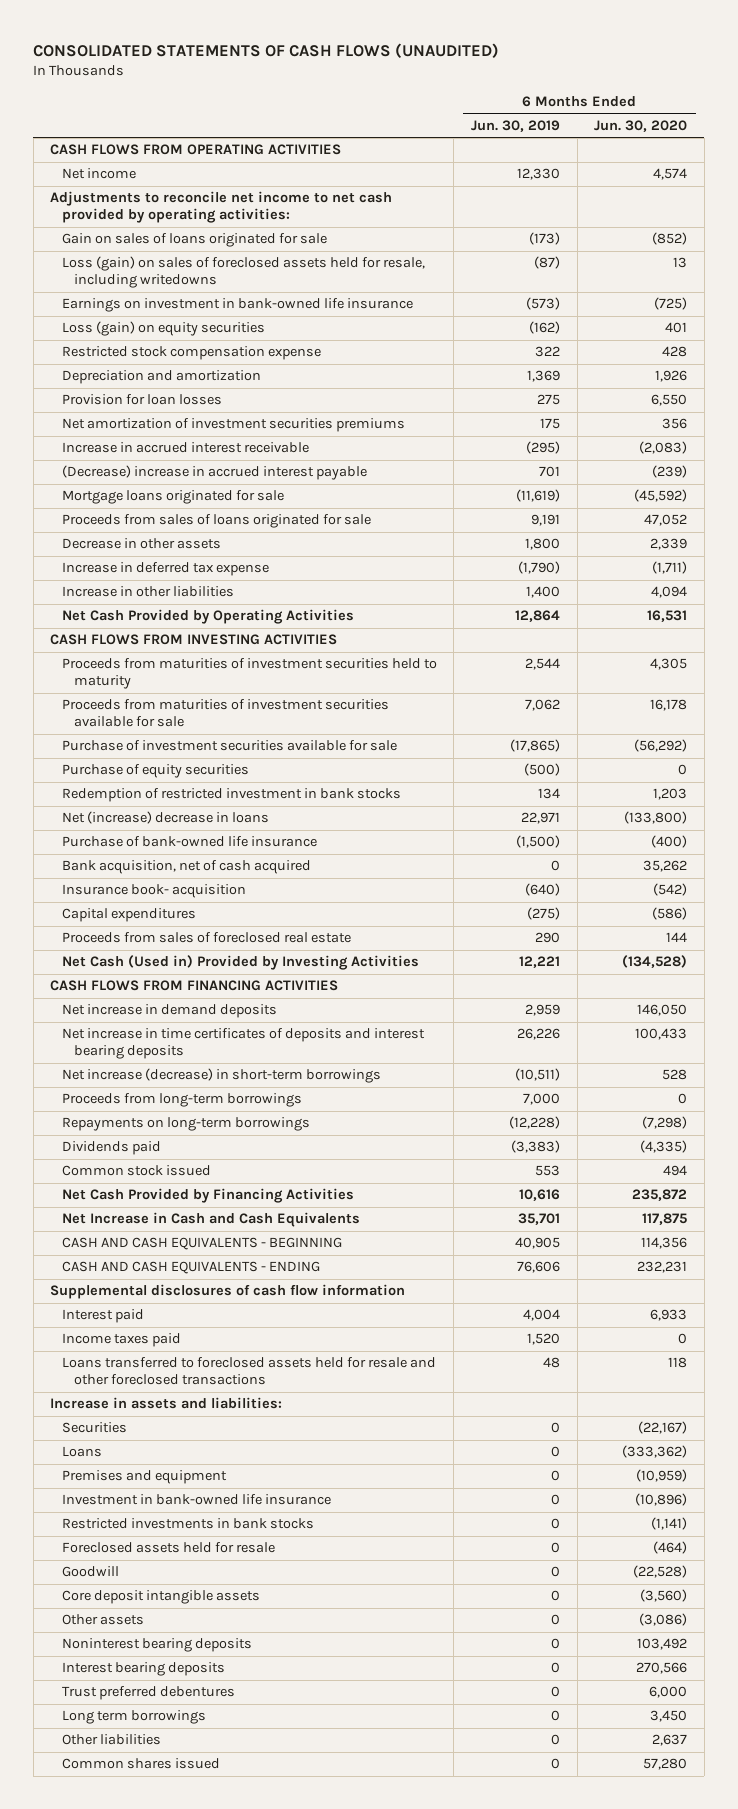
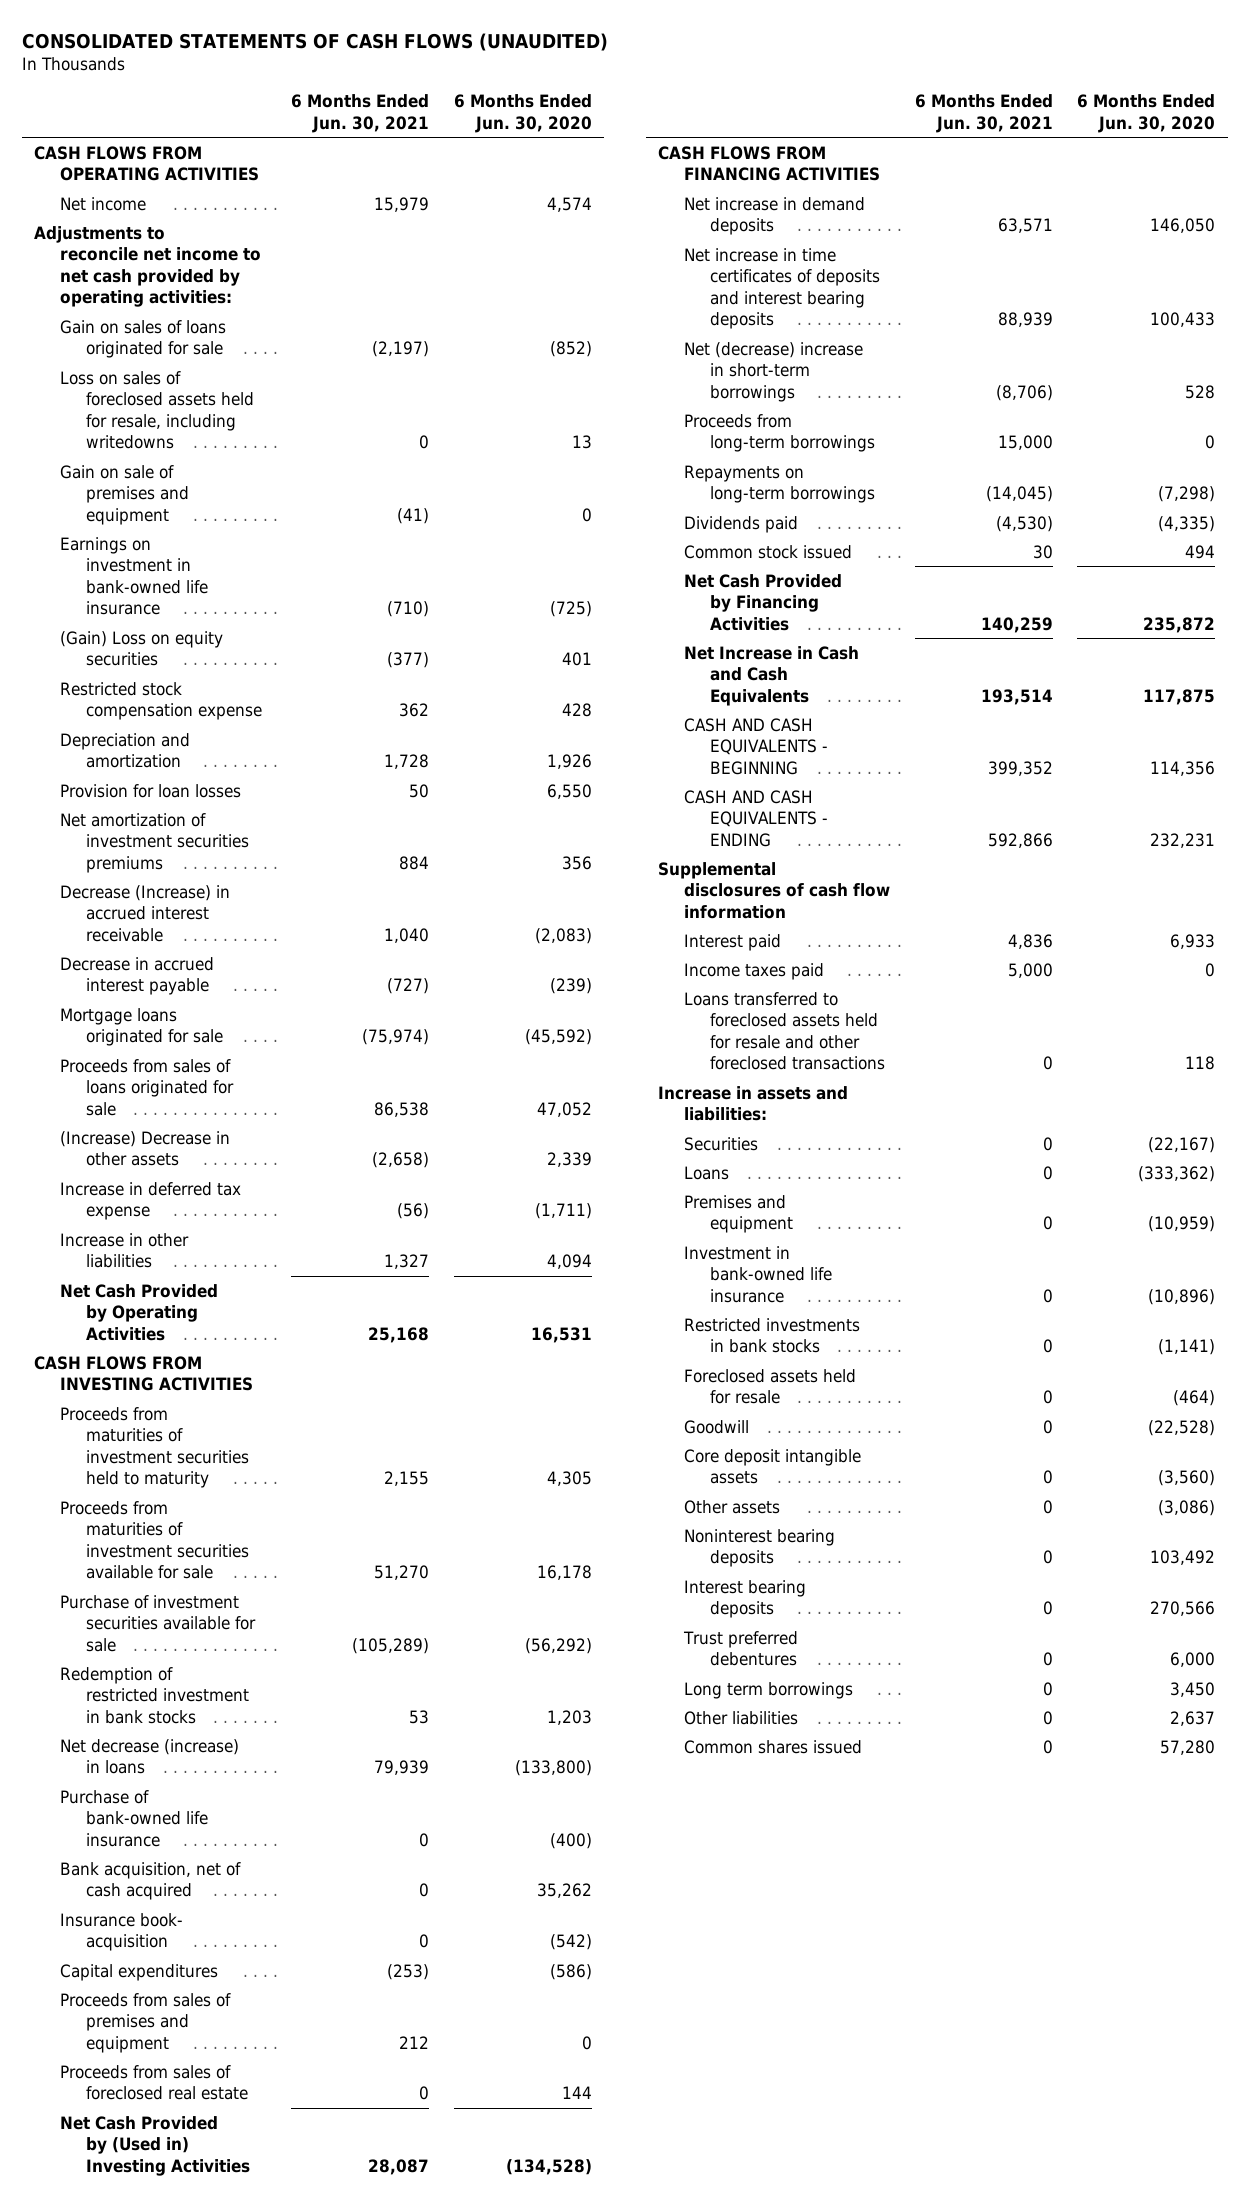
- | 6 Months Ended Jun. 30, 2019 | 6 Months Ended Jun. 30, 2020
+ | 6 Months Ended Jun. 30, 2021 | 6 Months Ended Jun. 30, 2020
- Loss (gain) on sales of foreclosed assets held for resale, including writedowns | (87) | 13
+ Loss on sales of foreclosed assets held for resale, including writedowns | 0 | 13
+ Gain on sale of premises and equipment | (41) | 0
- Loss (gain) on equity securities | (162) | 401
+ (Gain) Loss on equity securities | (377) | 401
- Increase in accrued interest receivable | (295) | (2,083)
- (Decrease) increase in accrued interest payable | 701 | (239)
+ Decrease (Increase) in accrued interest receivable | 1,040 | (2,083)
+ Decrease in accrued interest payable | (727) | (239)
- Decrease in other assets | 1,800 | 2,339
+ (Increase) Decrease in other assets | (2,658) | 2,339
- Purchase of equity securities | (500) | 0
- Net (increase) decrease in loans | 22,971 | (133,800)
+ Net decrease (increase) in loans | 79,939 | (133,800)
+ Proceeds from sales of premises and equipment | 212 | 0
- Net Cash (Used in) Provided by Investing Activities | 12,221 | (134,528)
+ Net Cash Provided by (Used in) Investing Activities | 28,087 | (134,528)
- Net increase (decrease) in short-term borrowings | (10,511) | 528
+ Net (decrease) increase in short-term borrowings | (8,706) | 528

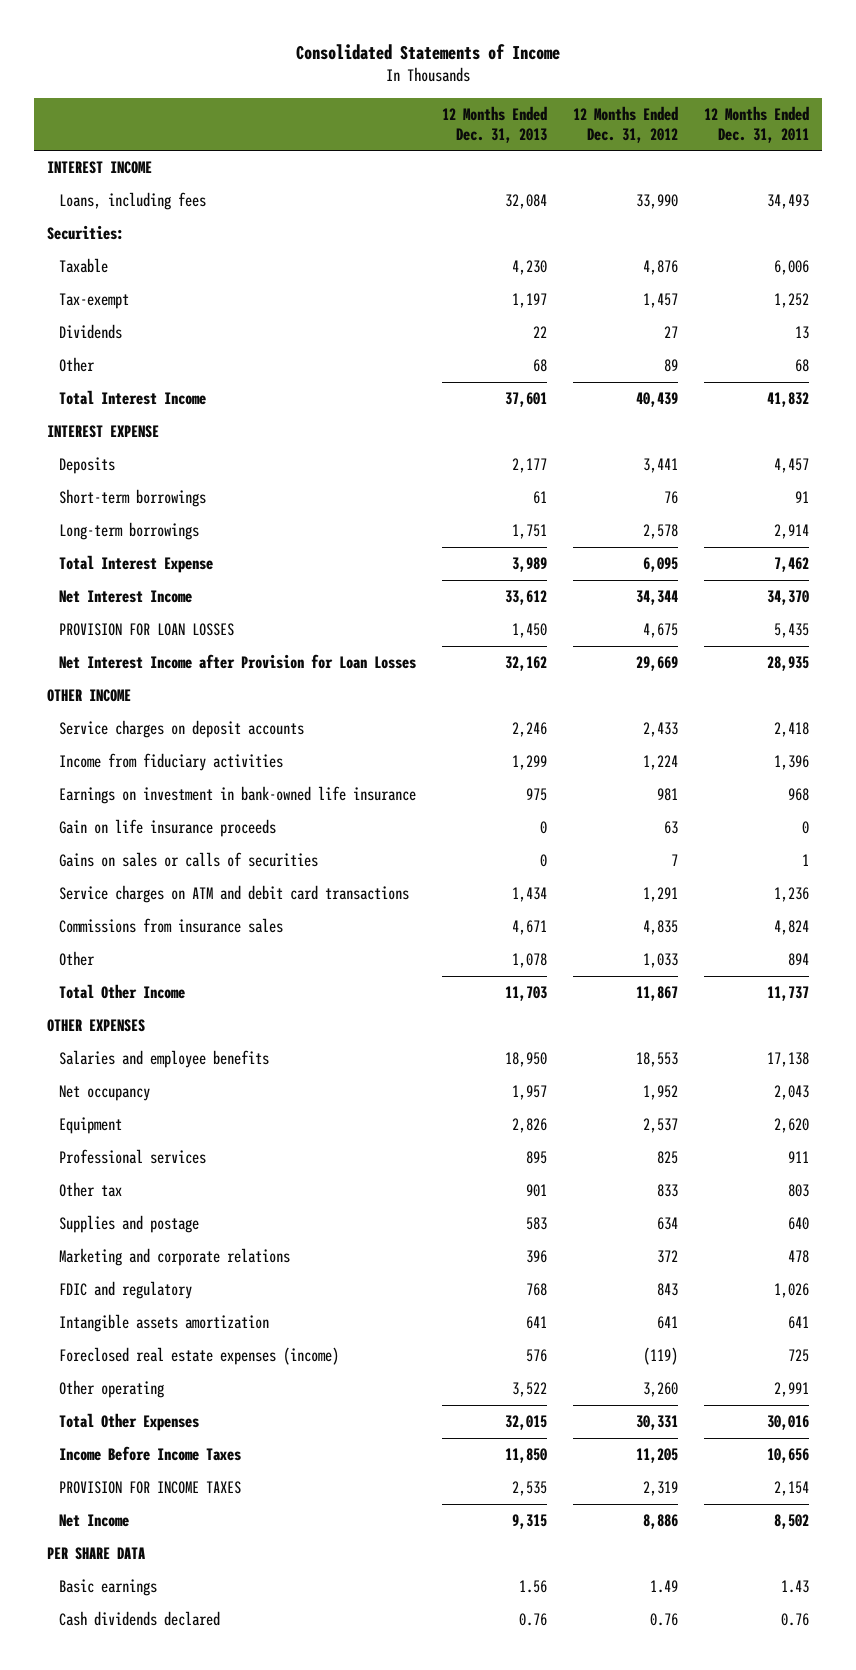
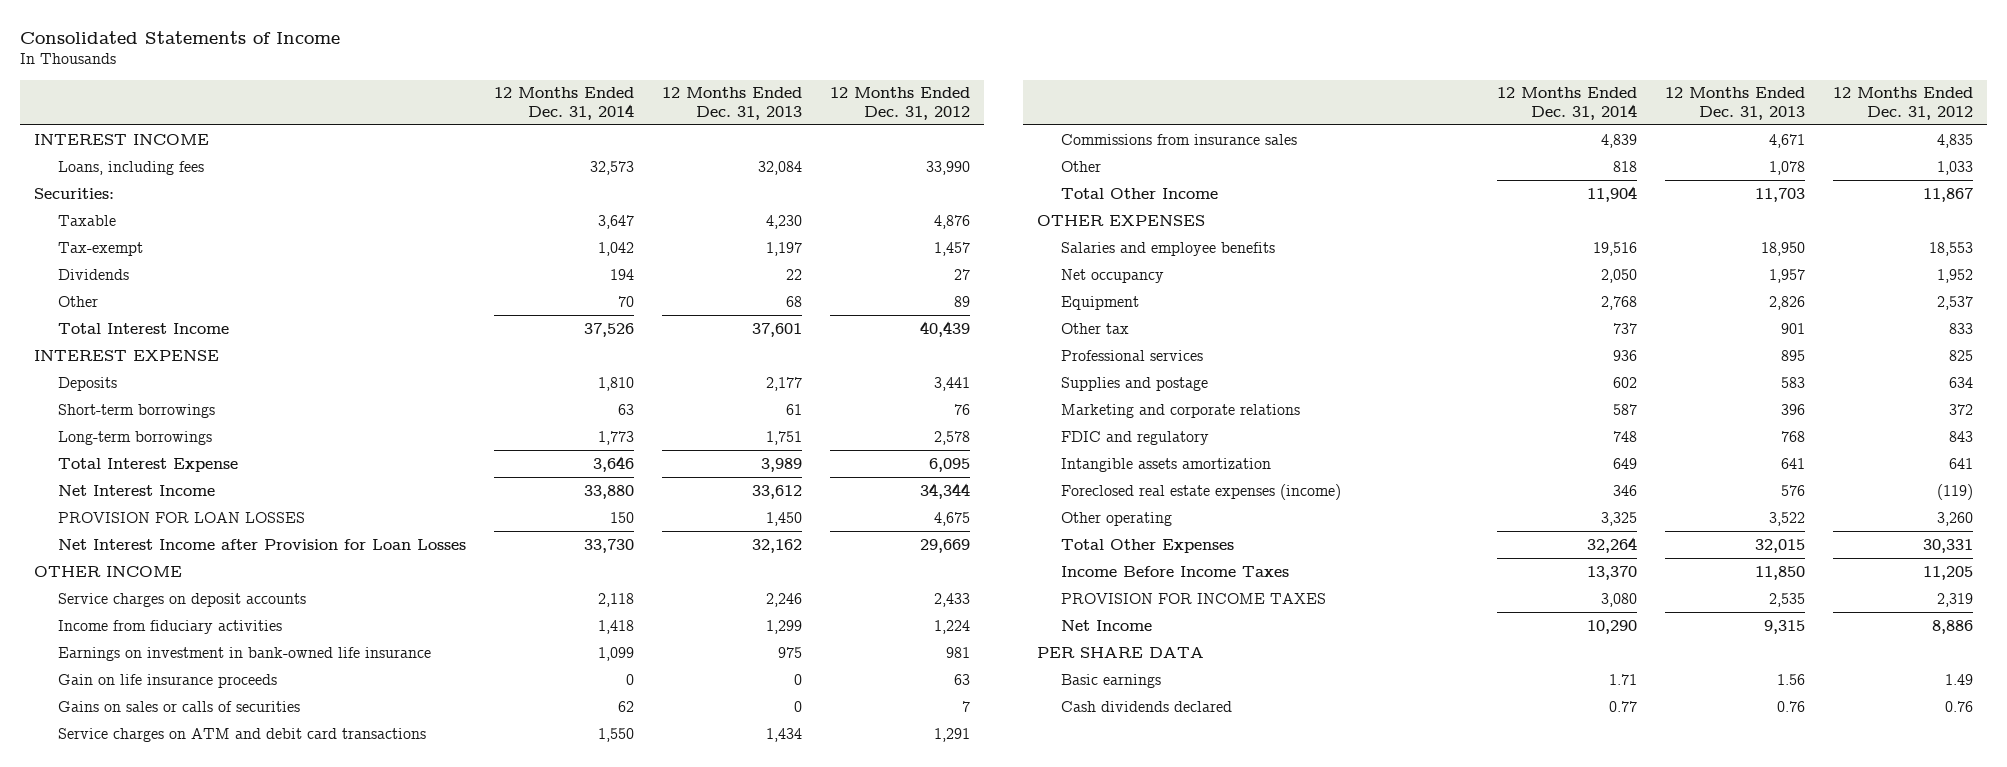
- | 12 Months Ended Dec. 31, 2013 | 12 Months Ended Dec. 31, 2012 | 12 Months Ended Dec. 31, 2011
+ | 12 Months Ended Dec. 31, 2014 | 12 Months Ended Dec. 31, 2013 | 12 Months Ended Dec. 31, 2012
moved down: Professional services | 936 | 895 | 825

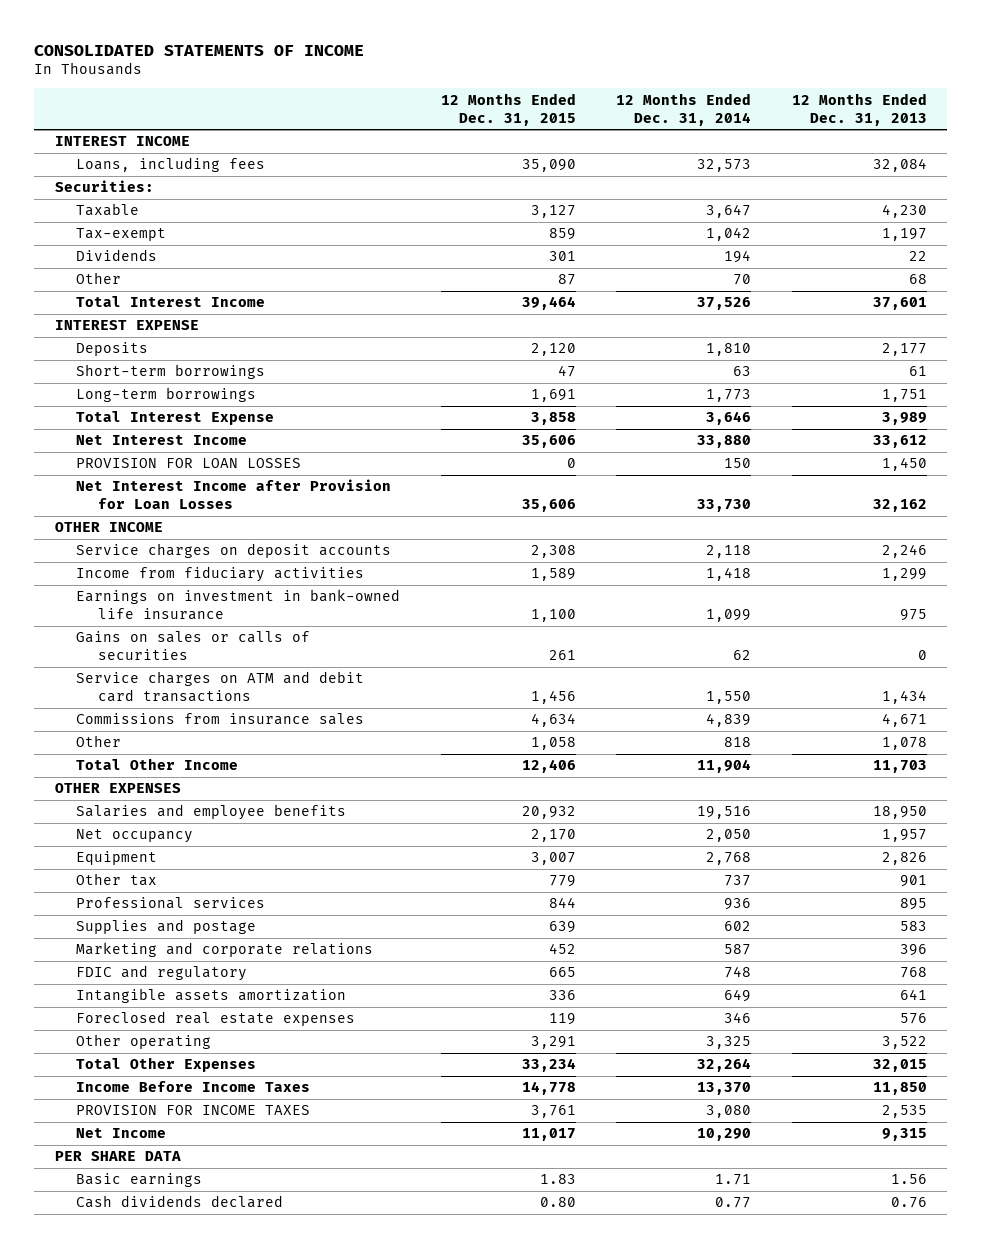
- Consolidated Statements of Income
+ CONSOLIDATED STATEMENTS OF INCOME
- | 12 Months Ended Dec. 31, 2014 | 12 Months Ended Dec. 31, 2013 | 12 Months Ended Dec. 31, 2012
+ | 12 Months Ended Dec. 31, 2015 | 12 Months Ended Dec. 31, 2014 | 12 Months Ended Dec. 31, 2013
- Gain on life insurance proceeds | 0 | 0 | 63
- Foreclosed real estate expenses (income) | 346 | 576 | (119)
+ Foreclosed real estate expenses | 119 | 346 | 576

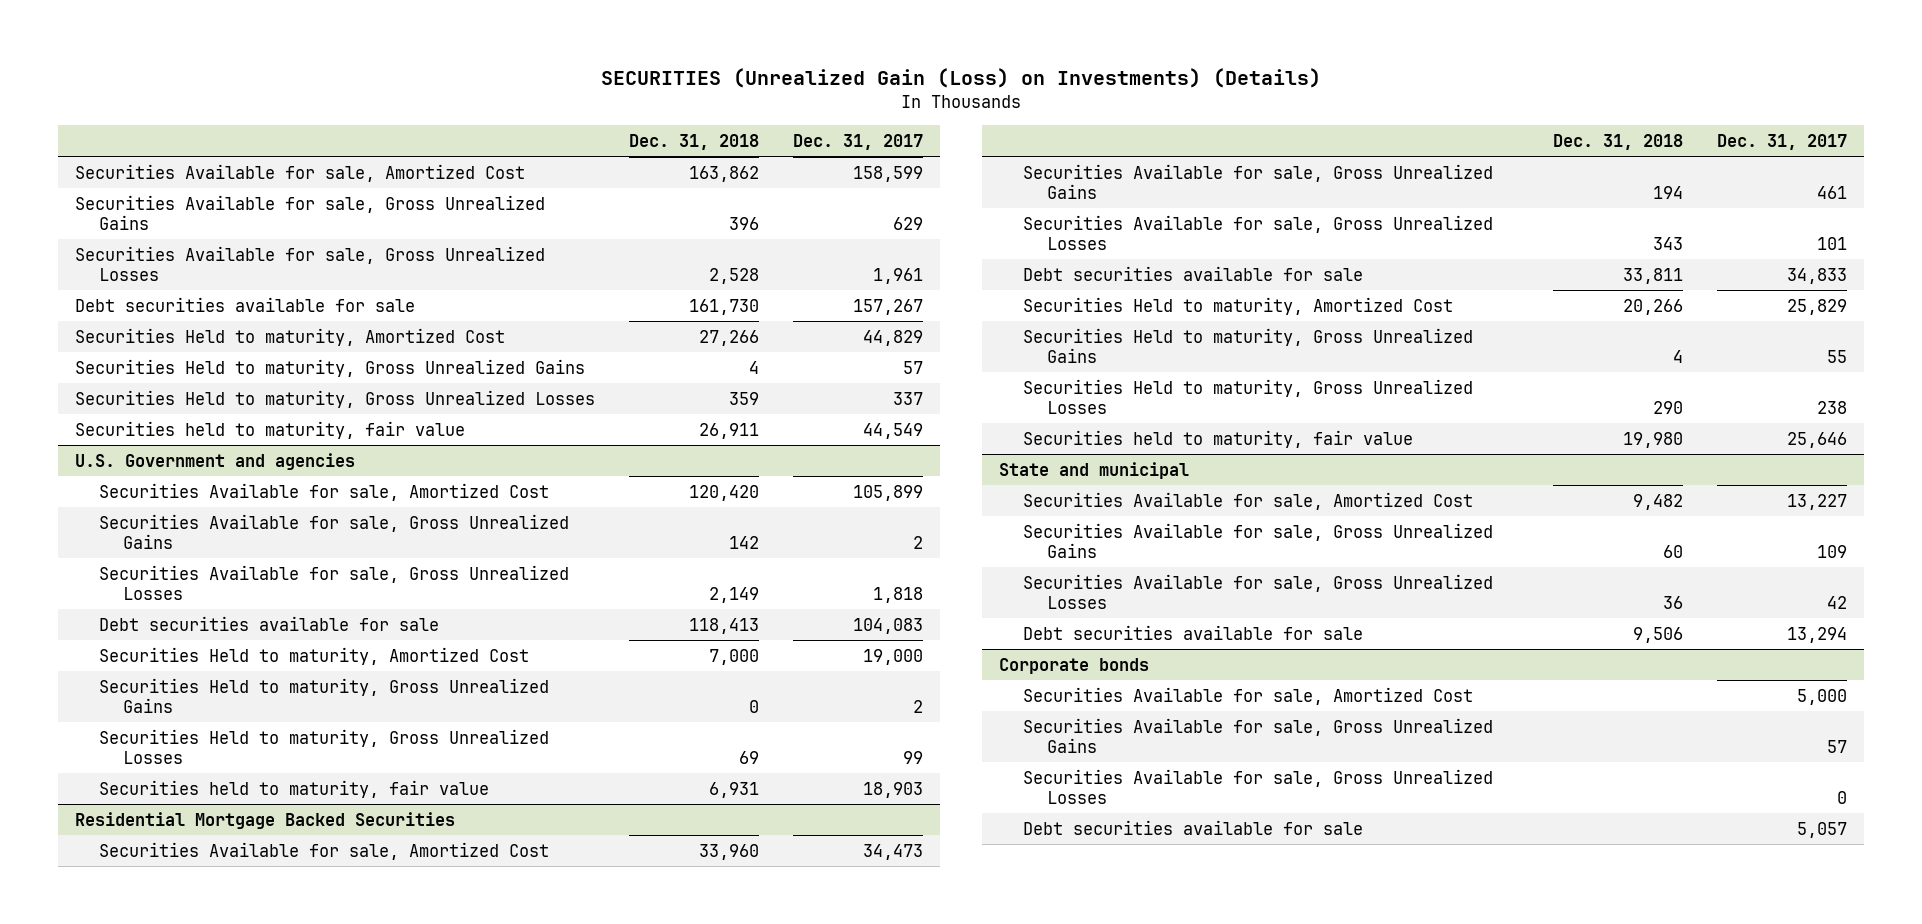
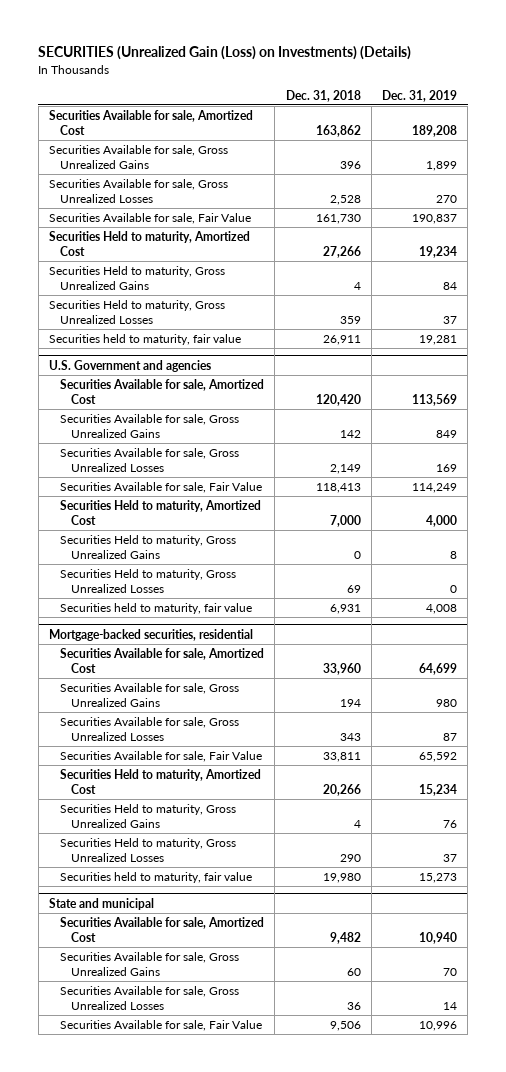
- | Dec. 31, 2018 | Dec. 31, 2017
+ | Dec. 31, 2018 | Dec. 31, 2019
- Debt securities available for sale | 161,730 | 157,267
+ Securities Available for sale, Fair Value | 161,730 | 190,837
@ U.S. Government and agencies
- Debt securities available for sale | 118,413 | 104,083
+ Securities Available for sale, Fair Value | 118,413 | 114,249
- Residential Mortgage Backed Securities
+ Mortgage-backed securities, residential
- Debt securities available for sale | 33,811 | 34,833
+ Securities Available for sale, Fair Value | 33,811 | 65,592
@ State and municipal
- Debt securities available for sale | 9,506 | 13,294
- Corporate bonds
- Securities Available for sale, Amortized Cost | | 5,000
- Securities Available for sale, Gross Unrealized Gains | | 57
- Securities Available for sale, Gross Unrealized Losses | | 0
- Debt securities available for sale | | 5,057
@ State and municipal
+ Securities Available for sale, Fair Value | 9,506 | 10,996

